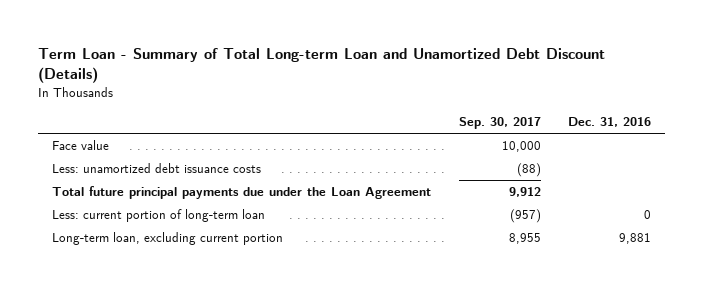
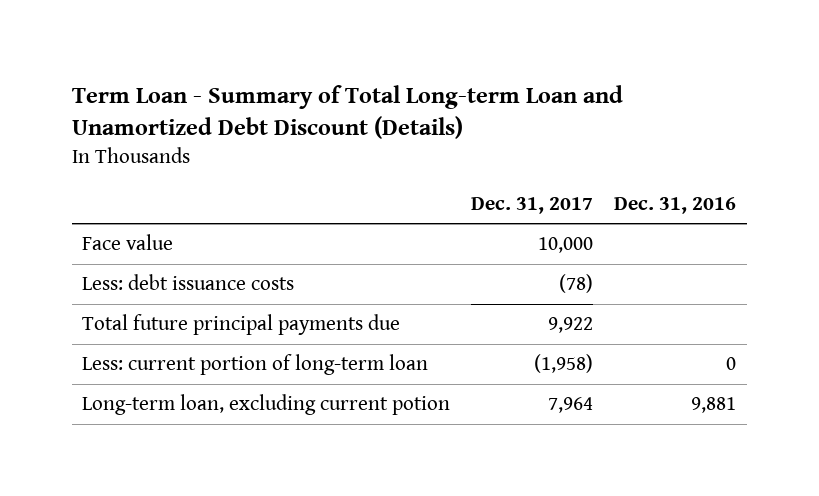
- | Sep. 30, 2017 | Dec. 31, 2016
+ | Dec. 31, 2017 | Dec. 31, 2016
- Less: unamortized debt issuance costs | (88) |
- Total future principal payments due under the Loan Agreement | 9,912 |
+ Less: debt issuance costs | (78) |
+ Total future principal payments due | 9,922 |
- Long-term loan, excluding current portion | 8,955 | 9,881
+ Long-term loan, excluding current potion | 7,964 | 9,881

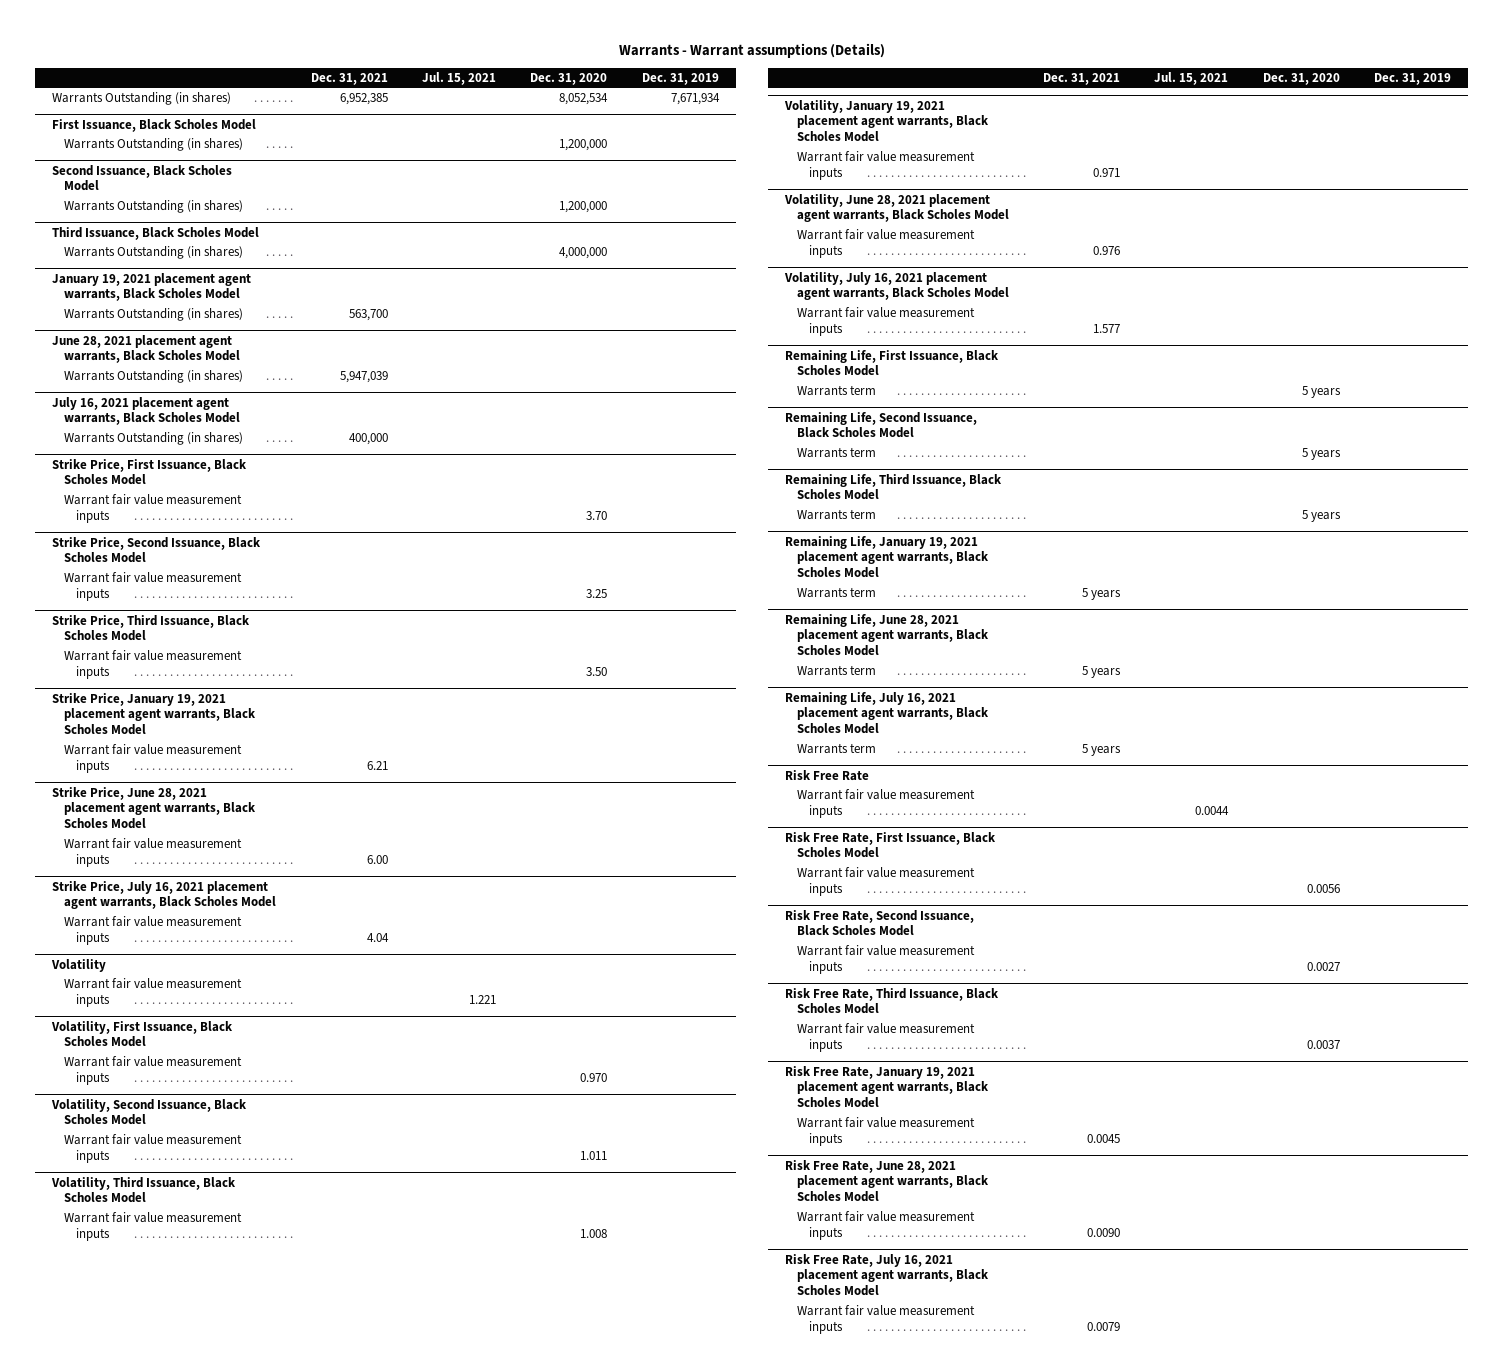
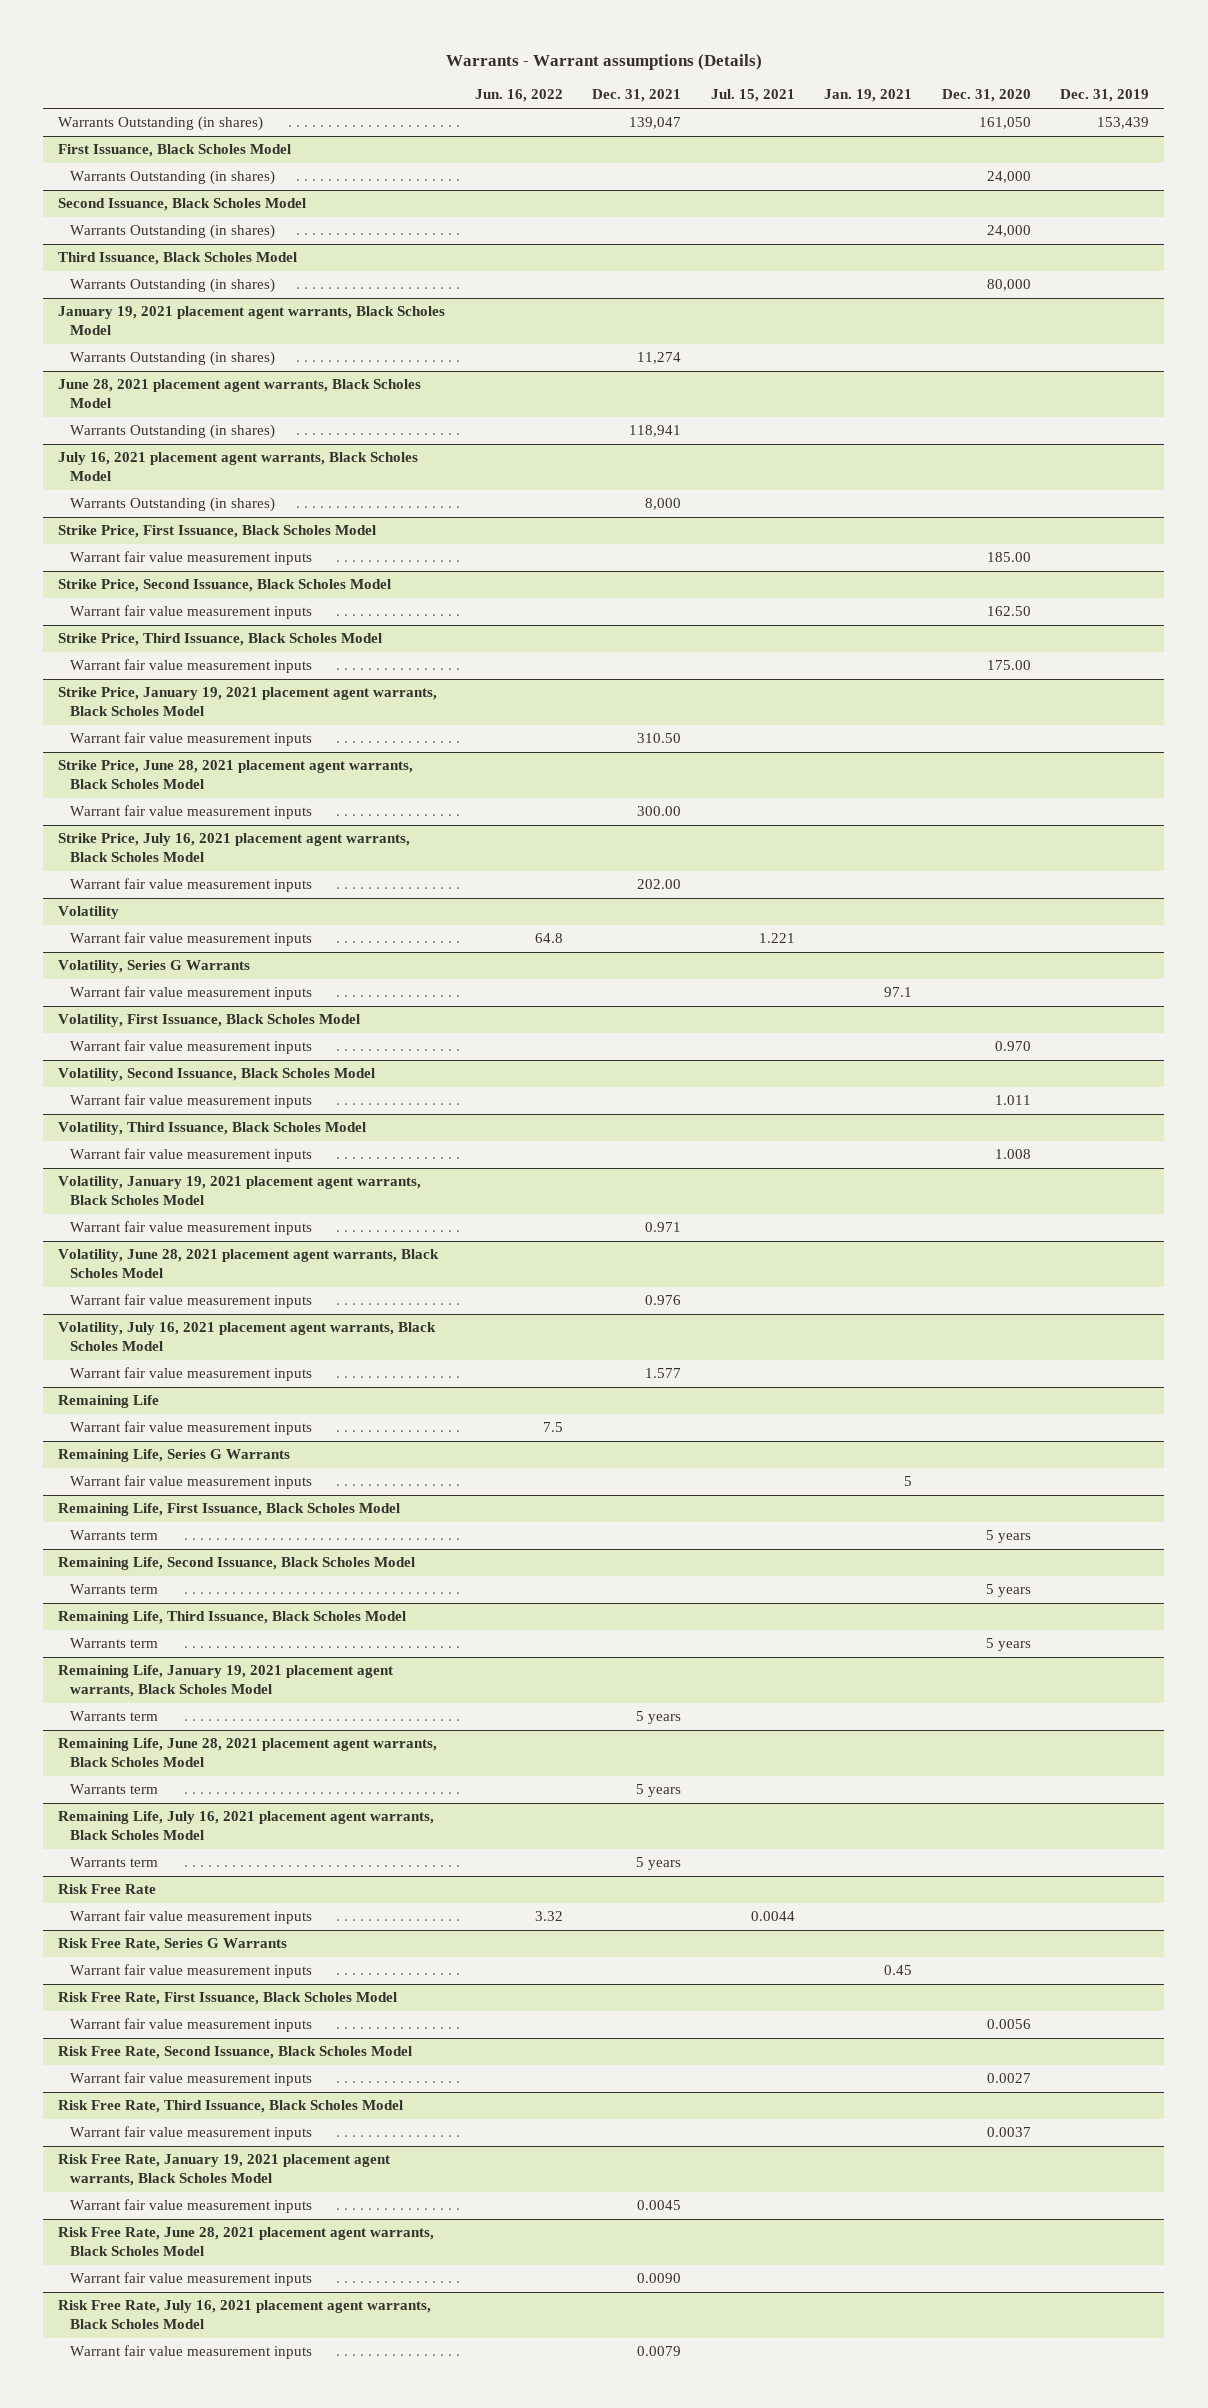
- | Dec. 31, 2021 | Jul. 15, 2021 | Dec. 31, 2020 | Dec. 31, 2019
+ | Jun. 16, 2022 | Dec. 31, 2021 | Jul. 15, 2021 | Jan. 19, 2021 | Dec. 31, 2020 | Dec. 31, 2019
- Warrants Outstanding (in shares) | 6,952,385 | | 8,052,534 | 7,671,934
+ Warrants Outstanding (in shares) | | 139,047 | | | 161,050 | 153,439
@ First Issuance, Black Scholes Model
- Warrants Outstanding (in shares) | | | 1,200,000 |
+ Warrants Outstanding (in shares) | | | | | 24,000 |
@ Second Issuance, Black Scholes Model
- Warrants Outstanding (in shares) | | | 1,200,000 |
+ Warrants Outstanding (in shares) | | | | | 24,000 |
@ Third Issuance, Black Scholes Model
- Warrants Outstanding (in shares) | | | 4,000,000 |
+ Warrants Outstanding (in shares) | | | | | 80,000 |
@ January 19, 2021 placement agent warrants, Black Scholes Model
- Warrants Outstanding (in shares) | 563,700 | | |
+ Warrants Outstanding (in shares) | | 11,274 | | | |
@ June 28, 2021 placement agent warrants, Black Scholes Model
- Warrants Outstanding (in shares) | 5,947,039 | | |
+ Warrants Outstanding (in shares) | | 118,941 | | | |
@ July 16, 2021 placement agent warrants, Black Scholes Model
- Warrants Outstanding (in shares) | 400,000 | | |
+ Warrants Outstanding (in shares) | | 8,000 | | | |
@ Strike Price, First Issuance, Black Scholes Model
- Warrant fair value measurement inputs | | | 3.70 |
+ Warrant fair value measurement inputs | | | | | 185.00 |
@ Strike Price, Second Issuance, Black Scholes Model
- Warrant fair value measurement inputs | | | 3.25 |
+ Warrant fair value measurement inputs | | | | | 162.50 |
@ Strike Price, Third Issuance, Black Scholes Model
- Warrant fair value measurement inputs | | | 3.50 |
+ Warrant fair value measurement inputs | | | | | 175.00 |
@ Strike Price, January 19, 2021 placement agent warrants, Black Scholes Model
- Warrant fair value measurement inputs | 6.21 | | |
+ Warrant fair value measurement inputs | | 310.50 | | | |
@ Strike Price, June 28, 2021 placement agent warrants, Black Scholes Model
- Warrant fair value measurement inputs | 6.00 | | |
+ Warrant fair value measurement inputs | | 300.00 | | | |
@ Strike Price, July 16, 2021 placement agent warrants, Black Scholes Model
- Warrant fair value measurement inputs | 4.04 | | |
+ Warrant fair value measurement inputs | | 202.00 | | | |
+ Volatility, Series G Warrants
+ Warrant fair value measurement inputs | | | | 97.1 | |
+ Remaining Life
+ Warrant fair value measurement inputs | 7.5 | | | | |
+ Remaining Life, Series G Warrants
+ Warrant fair value measurement inputs | | | | 5 | |
+ Risk Free Rate, Series G Warrants
+ Warrant fair value measurement inputs | | | | 0.45 | |

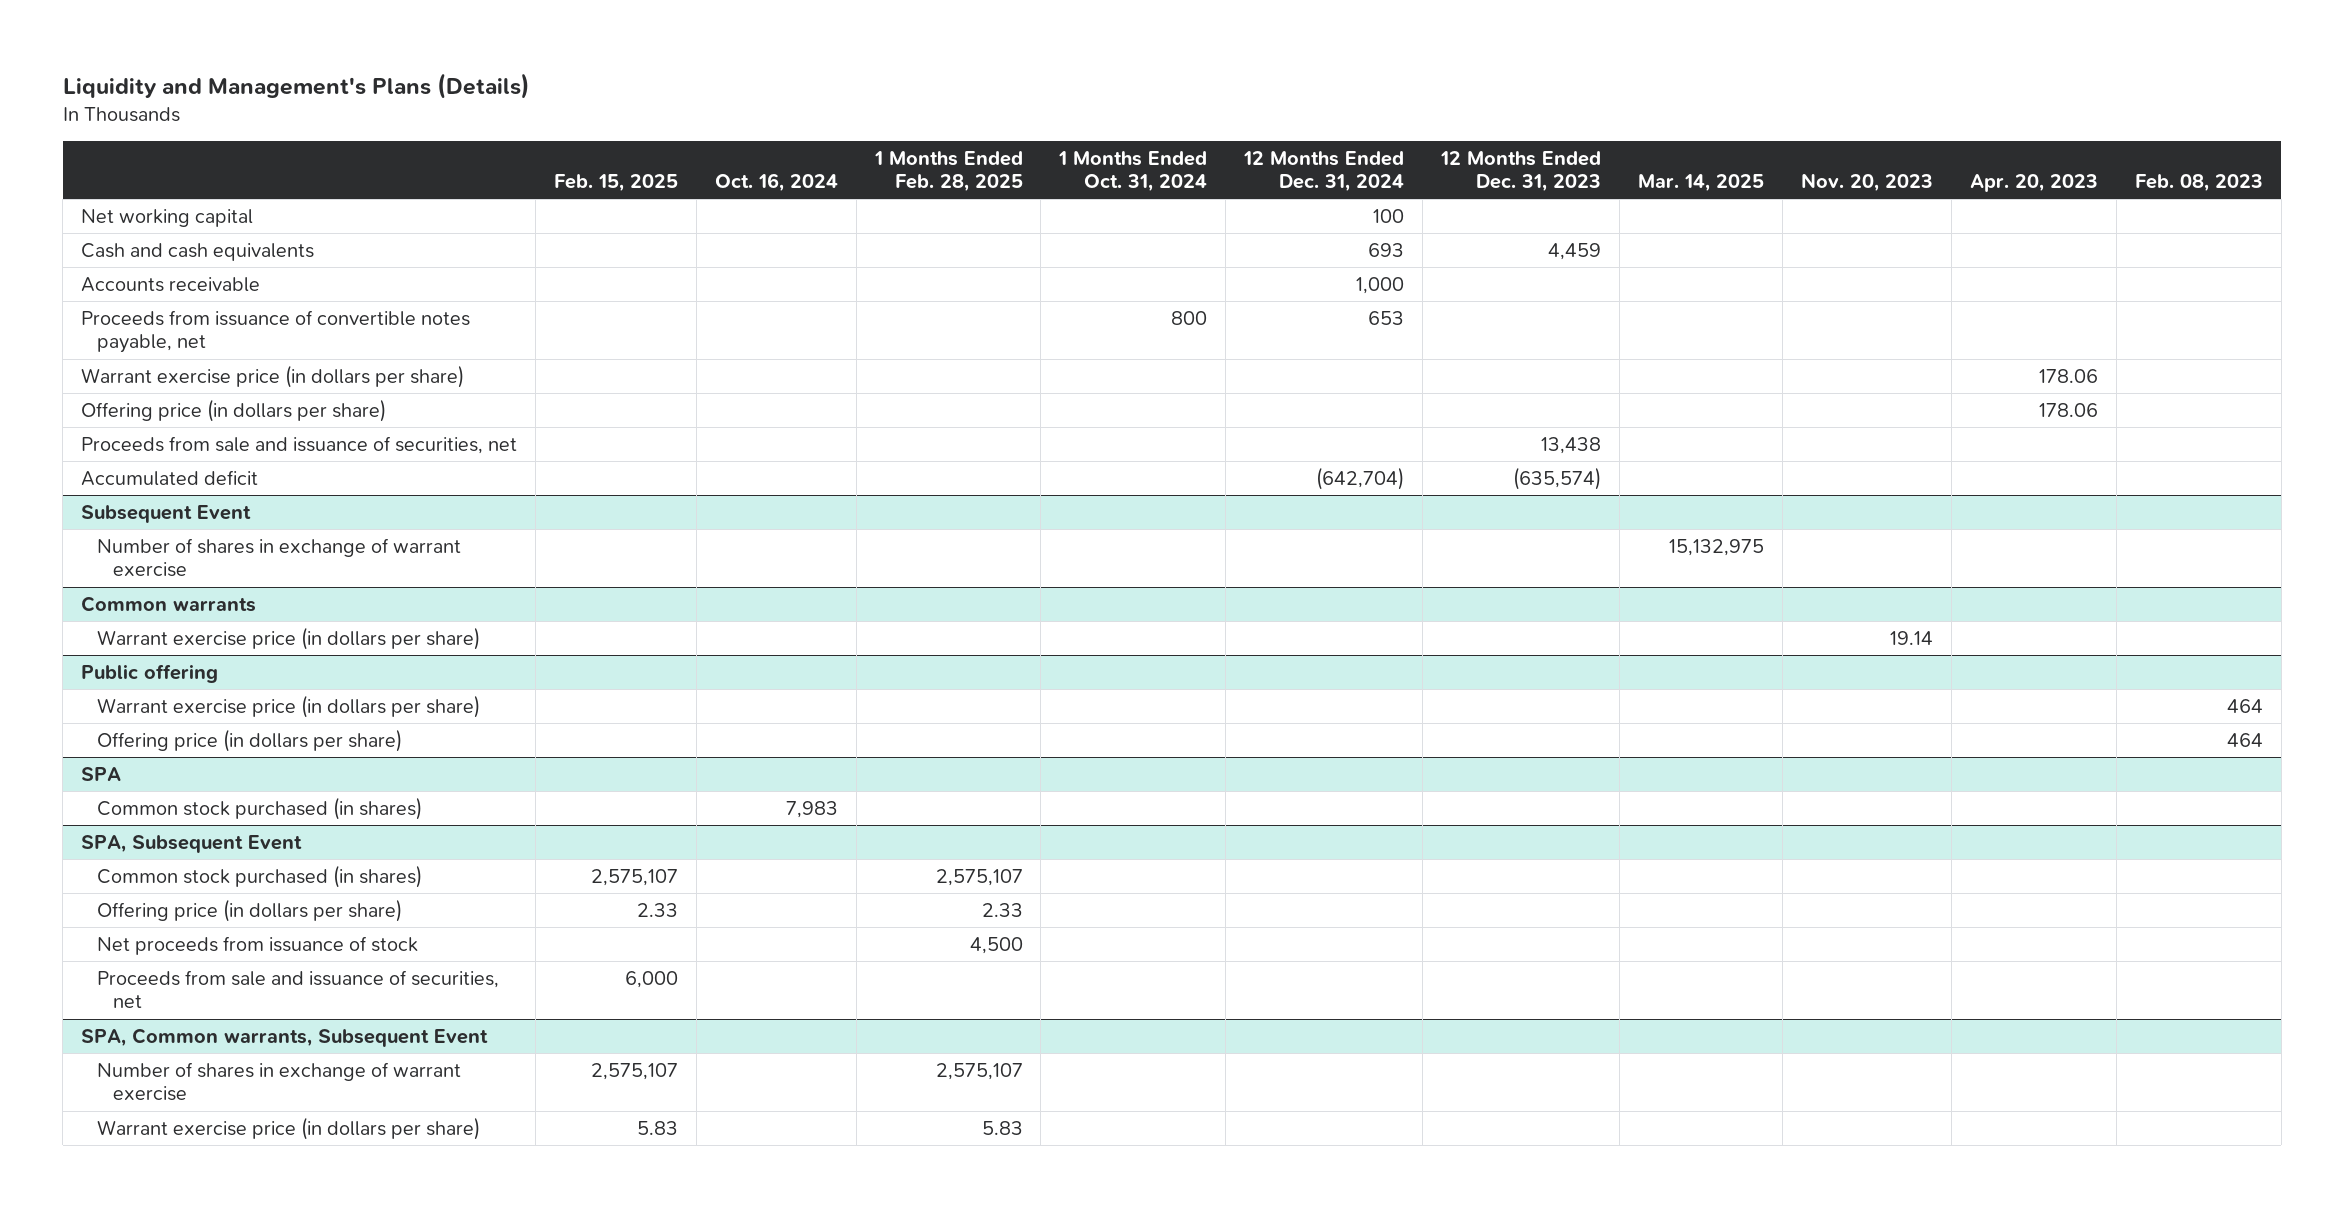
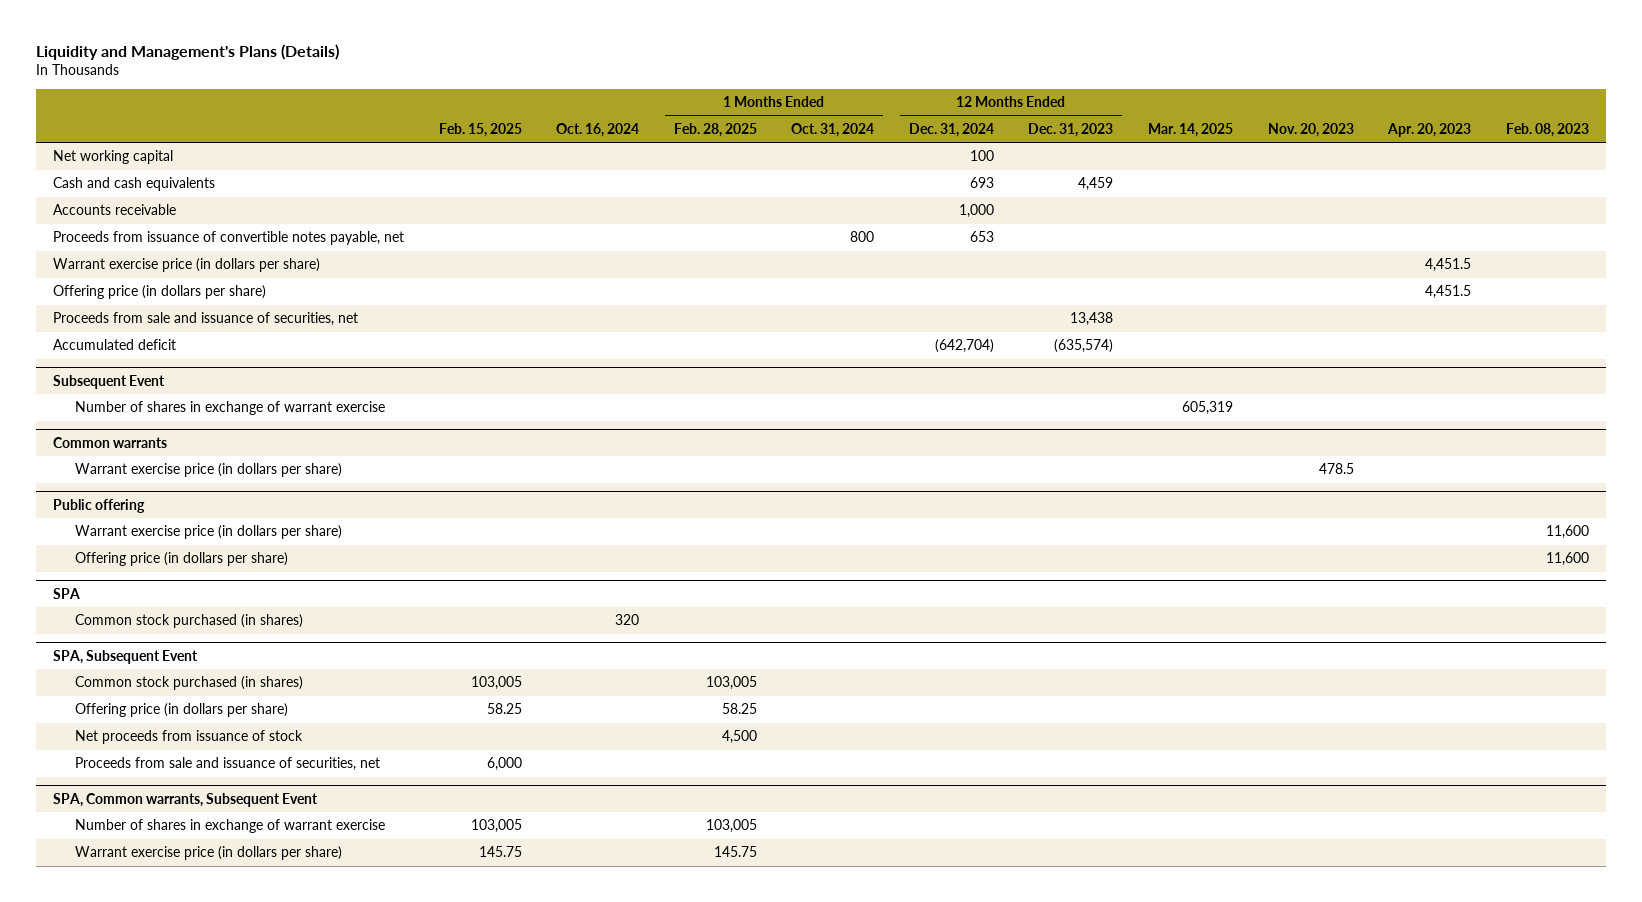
- Warrant exercise price (in dollars per share) | | | | | | | | | 178.06 |
- Offering price (in dollars per share) | | | | | | | | | 178.06 |
+ Warrant exercise price (in dollars per share) | | | | | | | | | 4,451.5 |
+ Offering price (in dollars per share) | | | | | | | | | 4,451.5 |
@ Subsequent Event
- Number of shares in exchange of warrant exercise | | | | | | | 15,132,975 | | |
+ Number of shares in exchange of warrant exercise | | | | | | | 605,319 | | |
@ Common warrants
- Warrant exercise price (in dollars per share) | | | | | | | | 19.14 | |
+ Warrant exercise price (in dollars per share) | | | | | | | | 478.5 | |
@ Public offering
- Warrant exercise price (in dollars per share) | | | | | | | | | | 464
- Offering price (in dollars per share) | | | | | | | | | | 464
+ Warrant exercise price (in dollars per share) | | | | | | | | | | 11,600
+ Offering price (in dollars per share) | | | | | | | | | | 11,600
@ SPA
- Common stock purchased (in shares) | | 7,983 | | | | | | | |
+ Common stock purchased (in shares) | | 320 | | | | | | | |
@ SPA, Subsequent Event
- Common stock purchased (in shares) | 2,575,107 | | 2,575,107 | | | | | | |
- Offering price (in dollars per share) | 2.33 | | 2.33 | | | | | | |
+ Common stock purchased (in shares) | 103,005 | | 103,005 | | | | | | |
+ Offering price (in dollars per share) | 58.25 | | 58.25 | | | | | | |
@ SPA, Common warrants, Subsequent Event
- Number of shares in exchange of warrant exercise | 2,575,107 | | 2,575,107 | | | | | | |
- Warrant exercise price (in dollars per share) | 5.83 | | 5.83 | | | | | | |
+ Number of shares in exchange of warrant exercise | 103,005 | | 103,005 | | | | | | |
+ Warrant exercise price (in dollars per share) | 145.75 | | 145.75 | | | | | | |

